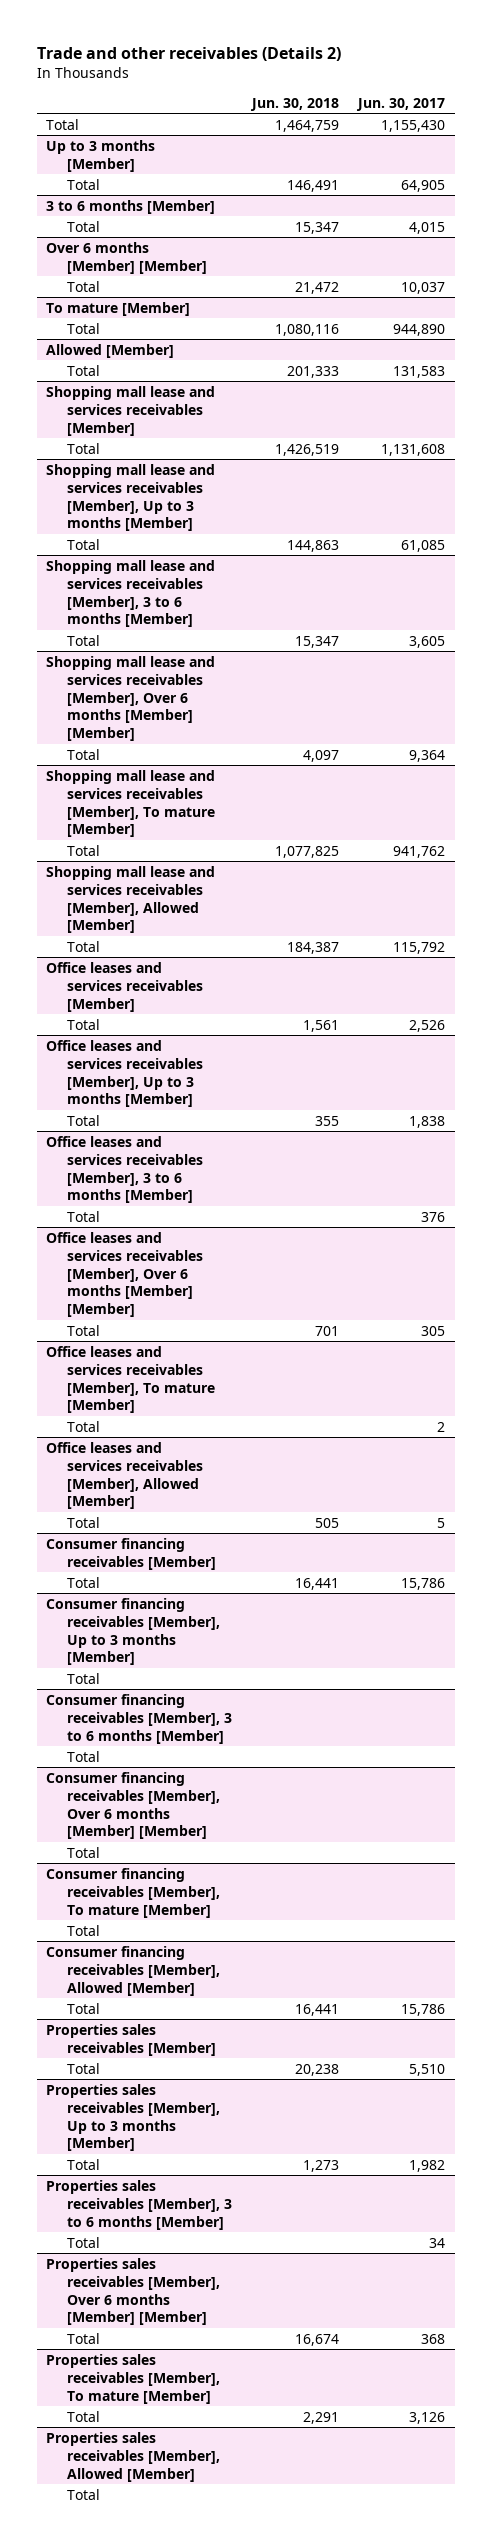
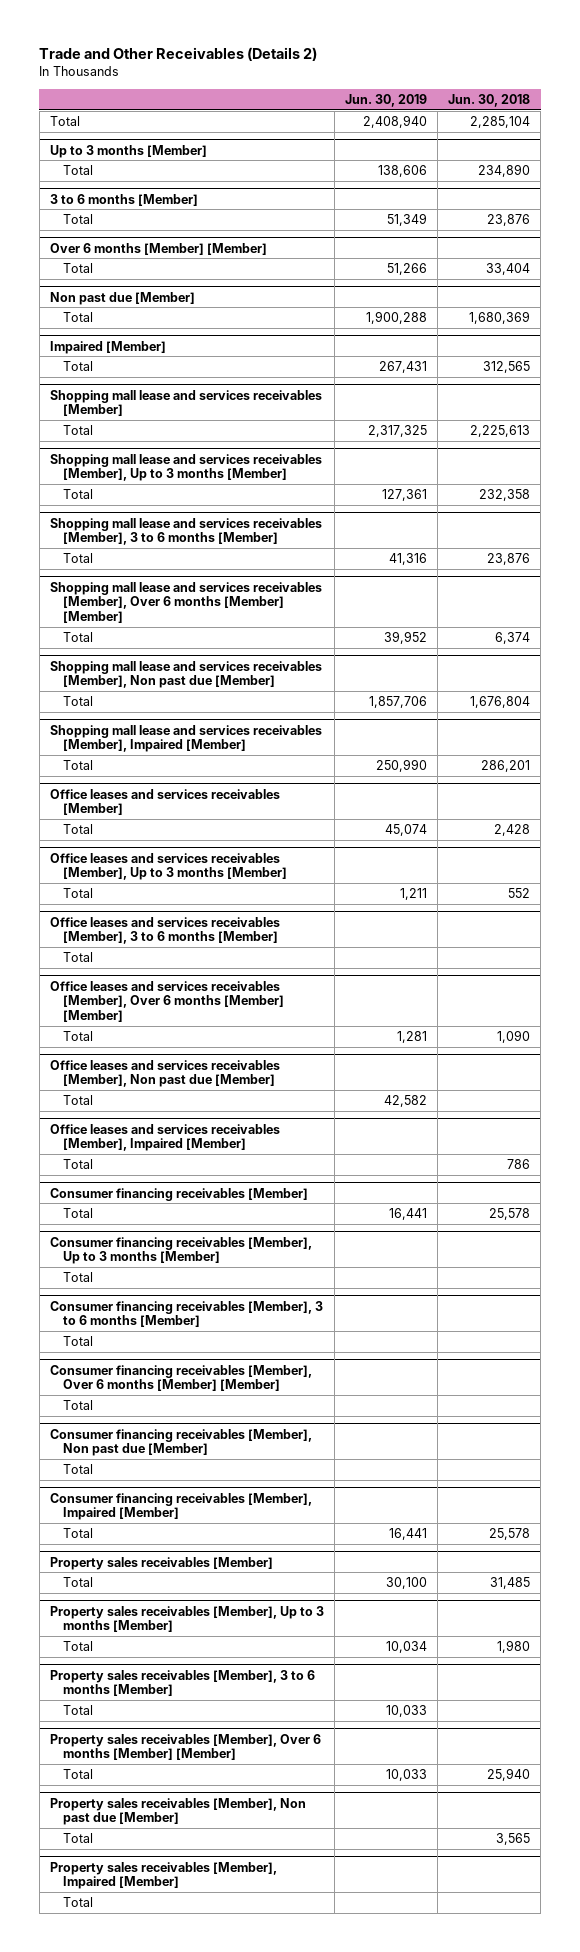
- Trade and other receivables (Details 2)
+ Trade and Other Receivables (Details 2)
- | Jun. 30, 2018 | Jun. 30, 2017
+ | Jun. 30, 2019 | Jun. 30, 2018
- Total | 1,464,759 | 1,155,430
+ Total | 2,408,940 | 2,285,104
@ Up to 3 months [Member]
- Total | 146,491 | 64,905
+ Total | 138,606 | 234,890
@ 3 to 6 months [Member]
- Total | 15,347 | 4,015
+ Total | 51,349 | 23,876
@ Over 6 months [Member] [Member]
- Total | 21,472 | 10,037
- To mature [Member]
- Total | 1,080,116 | 944,890
- Allowed [Member]
- Total | 201,333 | 131,583
@ Over 6 months [Member] [Member]
+ Total | 51,266 | 33,404
+ Non past due [Member]
+ Total | 1,900,288 | 1,680,369
+ Impaired [Member]
+ Total | 267,431 | 312,565
@ Shopping mall lease and services receivables [Member]
- Total | 1,426,519 | 1,131,608
+ Total | 2,317,325 | 2,225,613
@ Shopping mall lease and services receivables [Member], Up to 3 months [Member]
- Total | 144,863 | 61,085
+ Total | 127,361 | 232,358
@ Shopping mall lease and services receivables [Member], 3 to 6 months [Member]
- Total | 15,347 | 3,605
+ Total | 41,316 | 23,876
@ Shopping mall lease and services receivables [Member], Over 6 months [Member] [Member]
- Total | 4,097 | 9,364
- Shopping mall lease and services receivables [Member], To mature [Member]
- Total | 1,077,825 | 941,762
- Shopping mall lease and services receivables [Member], Allowed [Member]
- Total | 184,387 | 115,792
@ Shopping mall lease and services receivables [Member], Over 6 months [Member] [Member]
+ Total | 39,952 | 6,374
+ Shopping mall lease and services receivables [Member], Non past due [Member]
+ Total | 1,857,706 | 1,676,804
+ Shopping mall lease and services receivables [Member], Impaired [Member]
+ Total | 250,990 | 286,201
@ Office leases and services receivables [Member]
- Total | 1,561 | 2,526
+ Total | 45,074 | 2,428
@ Office leases and services receivables [Member], Up to 3 months [Member]
- Total | 355 | 1,838
+ Total | 1,211 | 552
@ Office leases and services receivables [Member], Over 6 months [Member] [Member]
- Total | 701 | 305
- Office leases and services receivables [Member], To mature [Member]
@ Office leases and services receivables [Member], Over 6 months [Member] [Member]
+ Total | 1,281 | 1,090
+ Office leases and services receivables [Member], Non past due [Member]
- Office leases and services receivables [Member], Allowed [Member]
- Total | 505 | 5
+ Office leases and services receivables [Member], Impaired [Member]
+ Total | | 786
@ Consumer financing receivables [Member]
- Total | 16,441 | 15,786
+ Total | 16,441 | 25,578
- Consumer financing receivables [Member], To mature [Member]
+ Consumer financing receivables [Member], Non past due [Member]
- Consumer financing receivables [Member], Allowed [Member]
- Total | 16,441 | 15,786
- Properties sales receivables [Member]
- Total | 20,238 | 5,510
- Properties sales receivables [Member], Up to 3 months [Member]
- Total | 1,273 | 1,982
- Properties sales receivables [Member], 3 to 6 months [Member]
+ Consumer financing receivables [Member], Impaired [Member]
+ Total | 16,441 | 25,578
+ Property sales receivables [Member]
+ Total | 30,100 | 31,485
+ Property sales receivables [Member], Up to 3 months [Member]
+ Total | 10,034 | 1,980
+ Property sales receivables [Member], 3 to 6 months [Member]
- Properties sales receivables [Member], Over 6 months [Member] [Member]
- Total | 16,674 | 368
- Properties sales receivables [Member], To mature [Member]
- Total | 2,291 | 3,126
- Properties sales receivables [Member], Allowed [Member]
+ Property sales receivables [Member], Over 6 months [Member] [Member]
+ Total | 10,033 | 25,940
+ Property sales receivables [Member], Non past due [Member]
+ Total | | 3,565
+ Property sales receivables [Member], Impaired [Member]

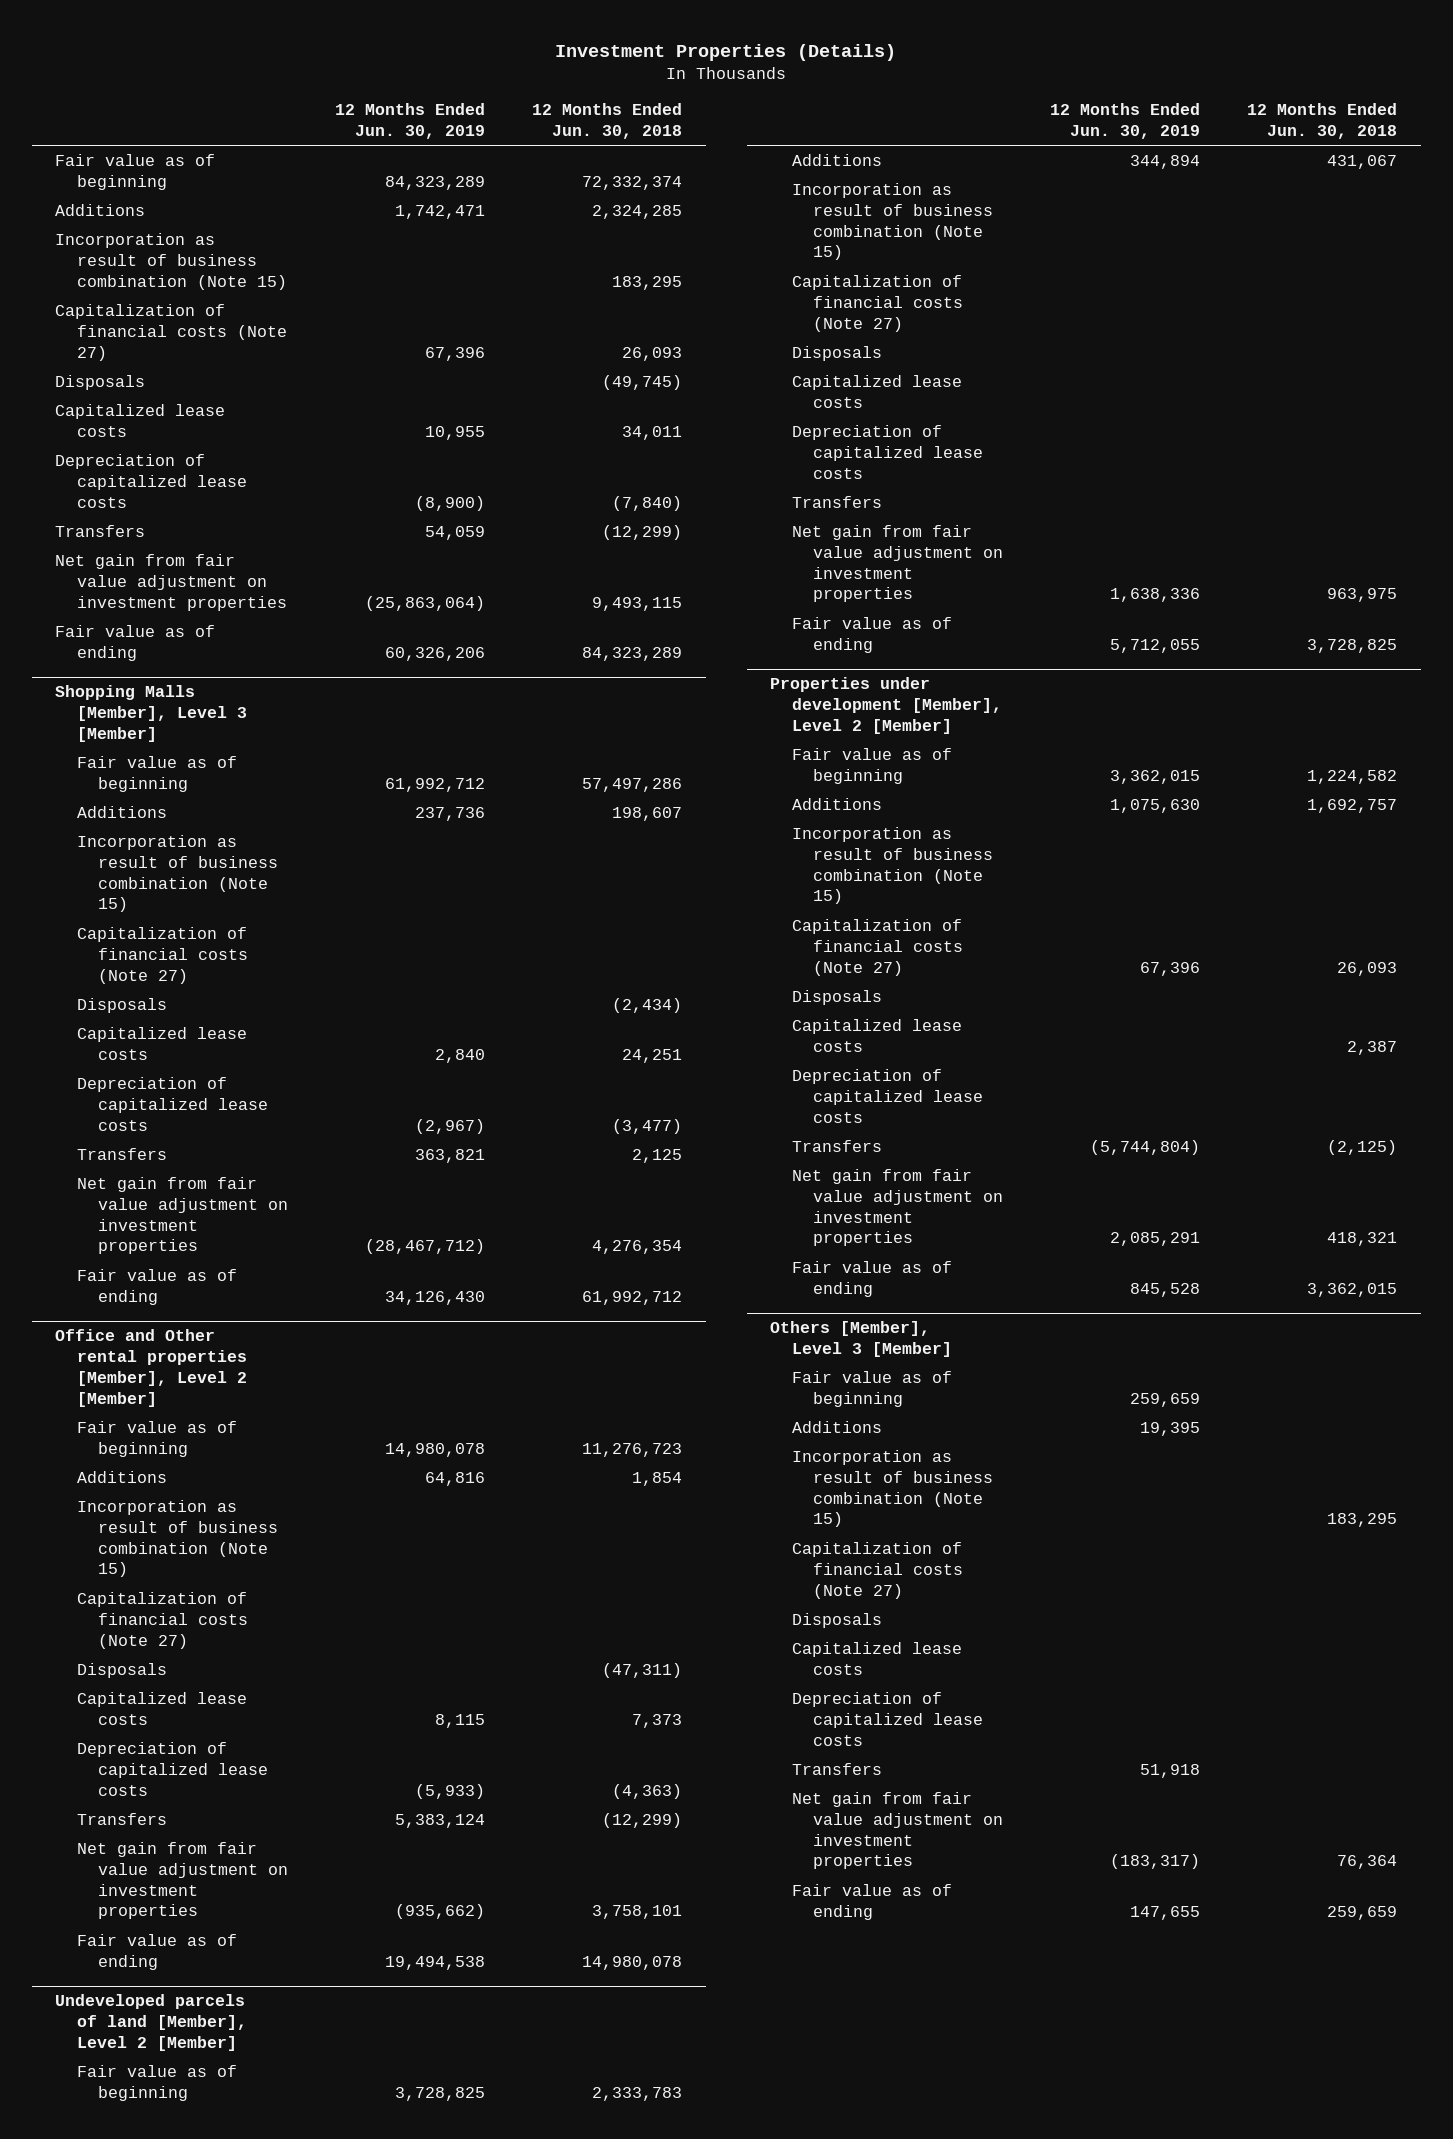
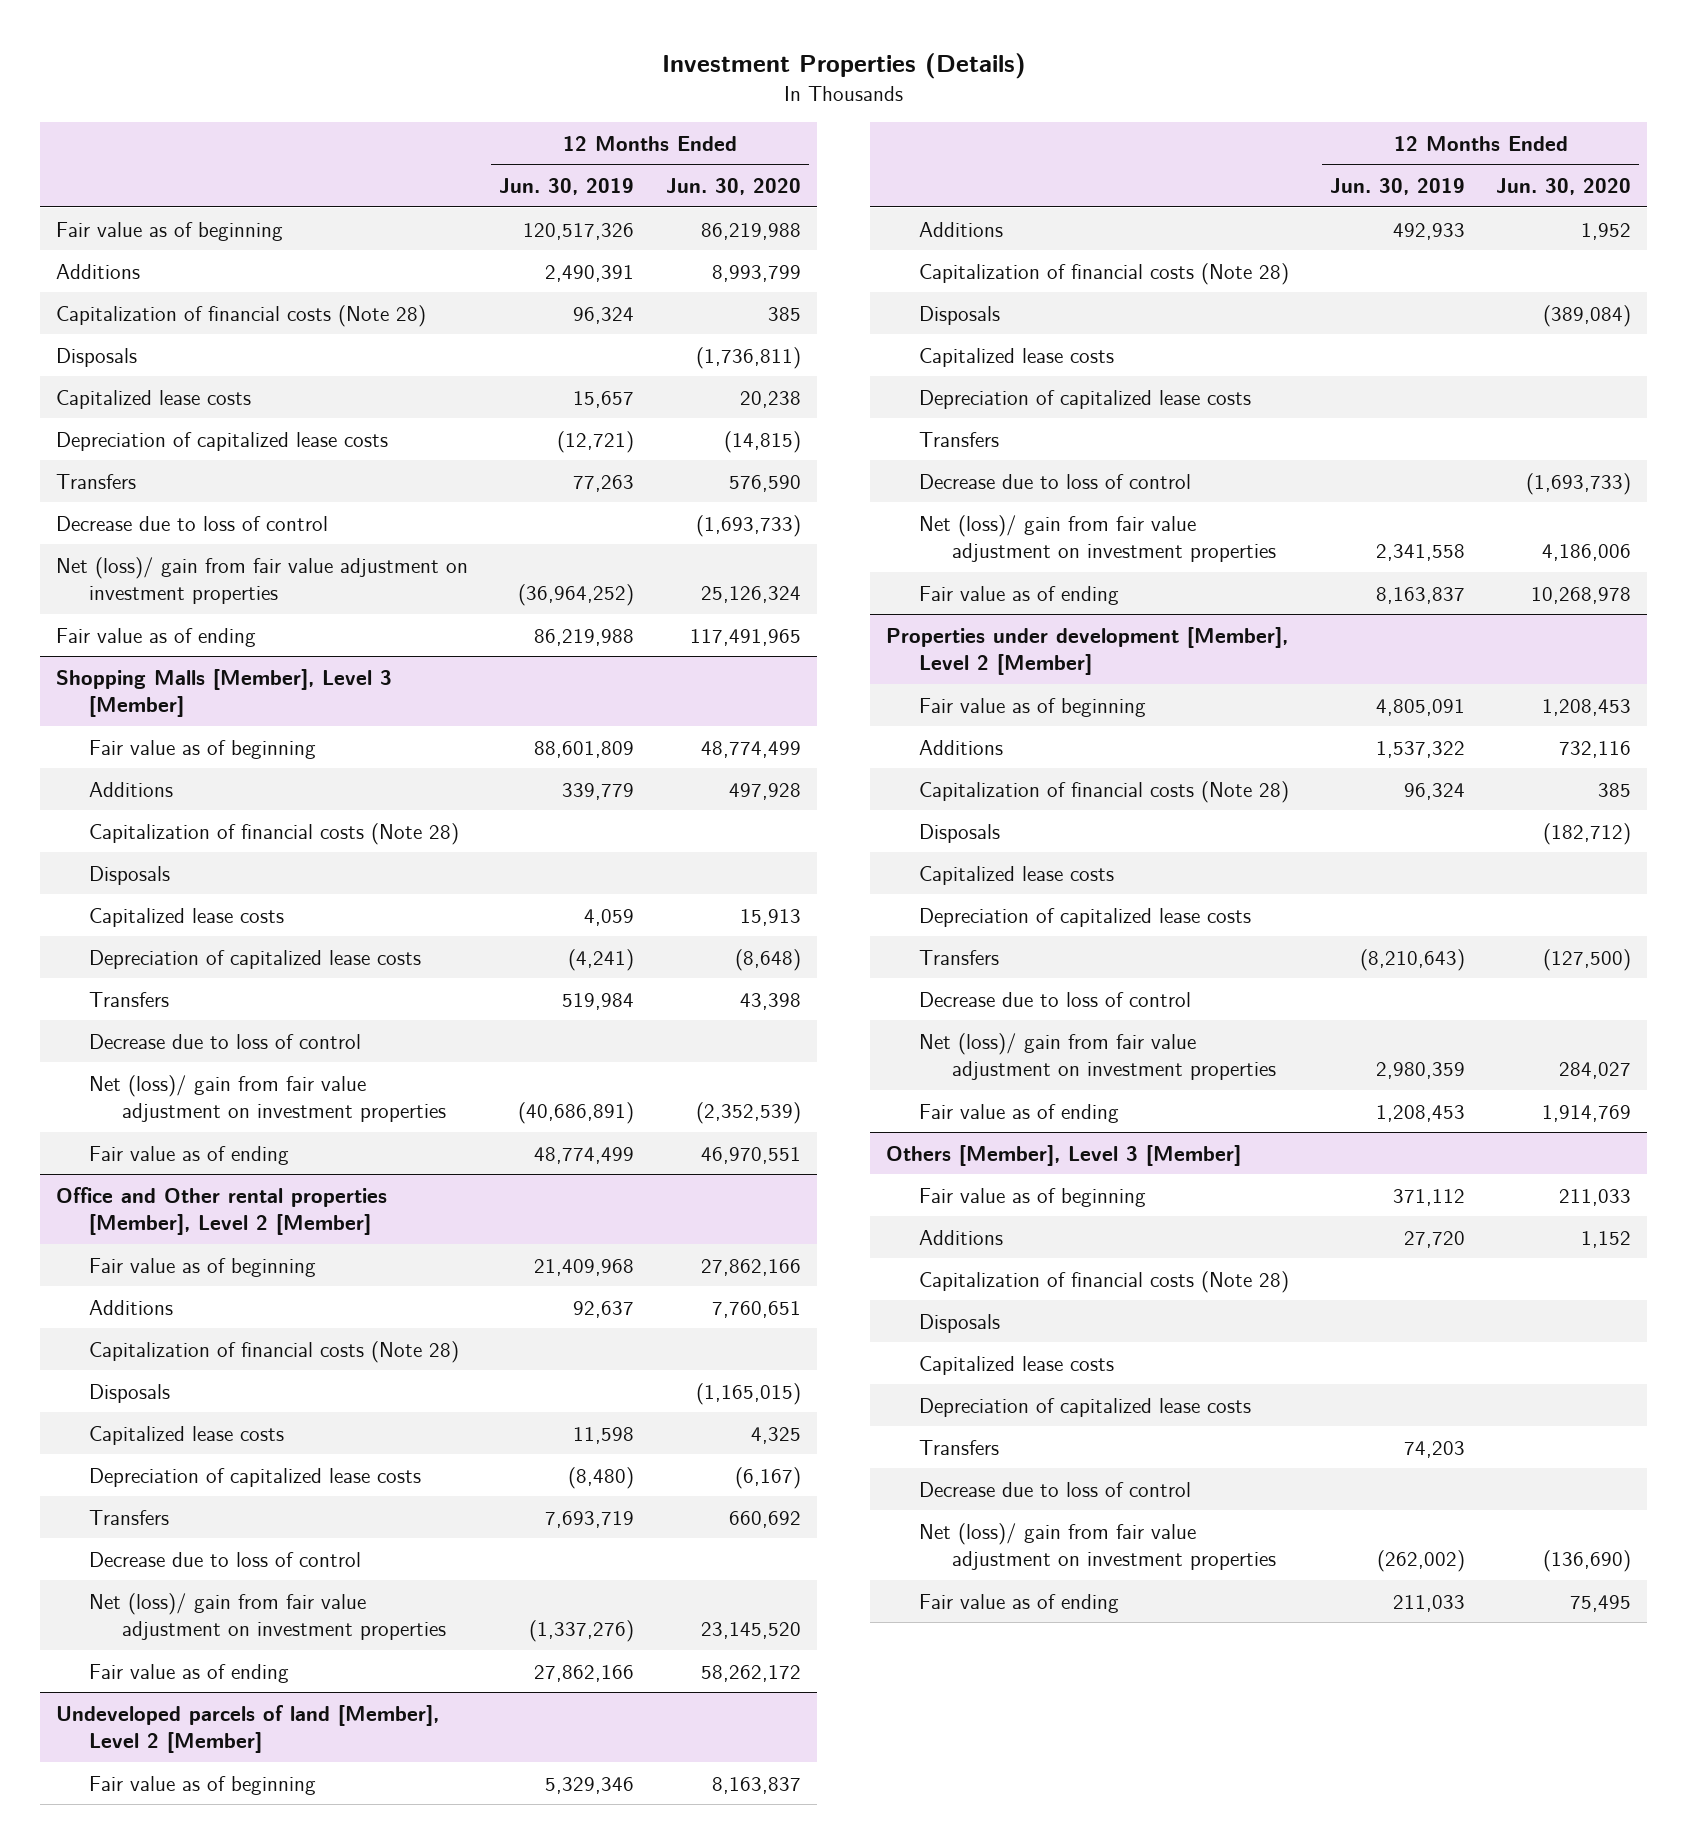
- | 12 Months Ended Jun. 30, 2019 | 12 Months Ended Jun. 30, 2018
+ | 12 Months Ended Jun. 30, 2019 | 12 Months Ended Jun. 30, 2020
- Fair value as of beginning | 84,323,289 | 72,332,374
- Additions | 1,742,471 | 2,324,285
- Incorporation as result of business combination (Note 15) | | 183,295
- Capitalization of financial costs (Note 27) | 67,396 | 26,093
+ Fair value as of beginning | 120,517,326 | 86,219,988
+ Additions | 2,490,391 | 8,993,799
+ Capitalization of financial costs (Note 28) | 96,324 | 385
- Capitalized lease costs | 10,955 | 34,011
- Depreciation of capitalized lease costs | (8,900) | (7,840)
- Transfers | 54,059 | (12,299)
- Net gain from fair value adjustment on investment properties | (25,863,064) | 9,493,115
- Fair value as of ending | 60,326,206 | 84,323,289
+ Capitalized lease costs | 15,657 | 20,238
+ Depreciation of capitalized lease costs | (12,721) | (14,815)
+ Transfers | 77,263 | 576,590
+ Decrease due to loss of control | | (1,693,733)
+ Net (loss)/ gain from fair value adjustment on investment properties | (36,964,252) | 25,126,324
+ Fair value as of ending | 86,219,988 | 117,491,965
@ Shopping Malls [Member], Level 3 [Member]
- Fair value as of beginning | 61,992,712 | 57,497,286
- Additions | 237,736 | 198,607
- Incorporation as result of business combination (Note 15)
- Capitalization of financial costs (Note 27)
+ Fair value as of beginning | 88,601,809 | 48,774,499
+ Additions | 339,779 | 497,928
+ Capitalization of financial costs (Note 28)
- Capitalized lease costs | 2,840 | 24,251
- Depreciation of capitalized lease costs | (2,967) | (3,477)
- Transfers | 363,821 | 2,125
- Net gain from fair value adjustment on investment properties | (28,467,712) | 4,276,354
- Fair value as of ending | 34,126,430 | 61,992,712
+ Capitalized lease costs | 4,059 | 15,913
+ Depreciation of capitalized lease costs | (4,241) | (8,648)
+ Transfers | 519,984 | 43,398
+ Decrease due to loss of control
+ Net (loss)/ gain from fair value adjustment on investment properties | (40,686,891) | (2,352,539)
+ Fair value as of ending | 48,774,499 | 46,970,551
@ Office and Other rental properties [Member], Level 2 [Member]
- Fair value as of beginning | 14,980,078 | 11,276,723
- Additions | 64,816 | 1,854
- Incorporation as result of business combination (Note 15)
- Capitalization of financial costs (Note 27)
+ Fair value as of beginning | 21,409,968 | 27,862,166
+ Additions | 92,637 | 7,760,651
+ Capitalization of financial costs (Note 28)
- Capitalized lease costs | 8,115 | 7,373
- Depreciation of capitalized lease costs | (5,933) | (4,363)
- Transfers | 5,383,124 | (12,299)
- Net gain from fair value adjustment on investment properties | (935,662) | 3,758,101
- Fair value as of ending | 19,494,538 | 14,980,078
+ Capitalized lease costs | 11,598 | 4,325
+ Depreciation of capitalized lease costs | (8,480) | (6,167)
+ Transfers | 7,693,719 | 660,692
+ Decrease due to loss of control
+ Net (loss)/ gain from fair value adjustment on investment properties | (1,337,276) | 23,145,520
+ Fair value as of ending | 27,862,166 | 58,262,172
@ Undeveloped parcels of land [Member], Level 2 [Member]
- Fair value as of beginning | 3,728,825 | 2,333,783
- Additions | 344,894 | 431,067
- Incorporation as result of business combination (Note 15)
- Capitalization of financial costs (Note 27)
+ Fair value as of beginning | 5,329,346 | 8,163,837
+ Additions | 492,933 | 1,952
+ Capitalization of financial costs (Note 28)
- Net gain from fair value adjustment on investment properties | 1,638,336 | 963,975
- Fair value as of ending | 5,712,055 | 3,728,825
+ Decrease due to loss of control | | (1,693,733)
+ Net (loss)/ gain from fair value adjustment on investment properties | 2,341,558 | 4,186,006
+ Fair value as of ending | 8,163,837 | 10,268,978
@ Properties under development [Member], Level 2 [Member]
- Fair value as of beginning | 3,362,015 | 1,224,582
- Additions | 1,075,630 | 1,692,757
- Incorporation as result of business combination (Note 15)
- Capitalization of financial costs (Note 27) | 67,396 | 26,093
+ Fair value as of beginning | 4,805,091 | 1,208,453
+ Additions | 1,537,322 | 732,116
+ Capitalization of financial costs (Note 28) | 96,324 | 385
- Transfers | (5,744,804) | (2,125)
- Net gain from fair value adjustment on investment properties | 2,085,291 | 418,321
- Fair value as of ending | 845,528 | 3,362,015
+ Transfers | (8,210,643) | (127,500)
+ Decrease due to loss of control
+ Net (loss)/ gain from fair value adjustment on investment properties | 2,980,359 | 284,027
+ Fair value as of ending | 1,208,453 | 1,914,769
@ Others [Member], Level 3 [Member]
- Fair value as of beginning | 259,659 |
- Additions | 19,395 |
- Incorporation as result of business combination (Note 15) | | 183,295
- Capitalization of financial costs (Note 27)
+ Fair value as of beginning | 371,112 | 211,033
+ Additions | 27,720 | 1,152
+ Capitalization of financial costs (Note 28)
- Transfers | 51,918 |
- Net gain from fair value adjustment on investment properties | (183,317) | 76,364
- Fair value as of ending | 147,655 | 259,659
+ Transfers | 74,203 |
+ Decrease due to loss of control
+ Net (loss)/ gain from fair value adjustment on investment properties | (262,002) | (136,690)
+ Fair value as of ending | 211,033 | 75,495

